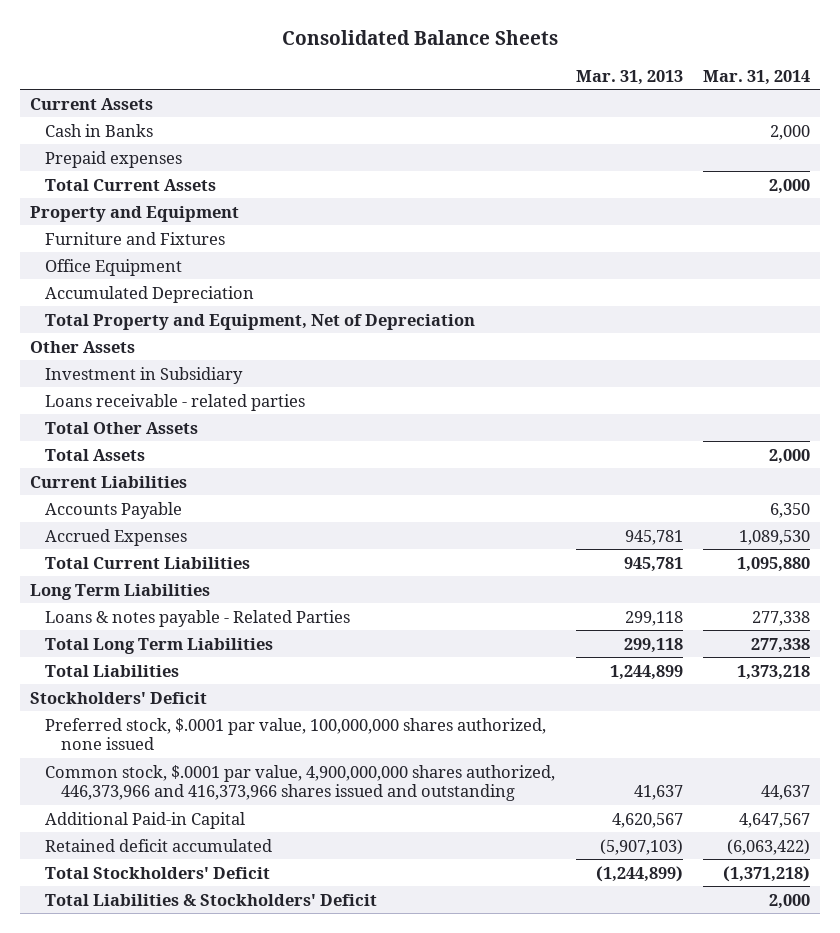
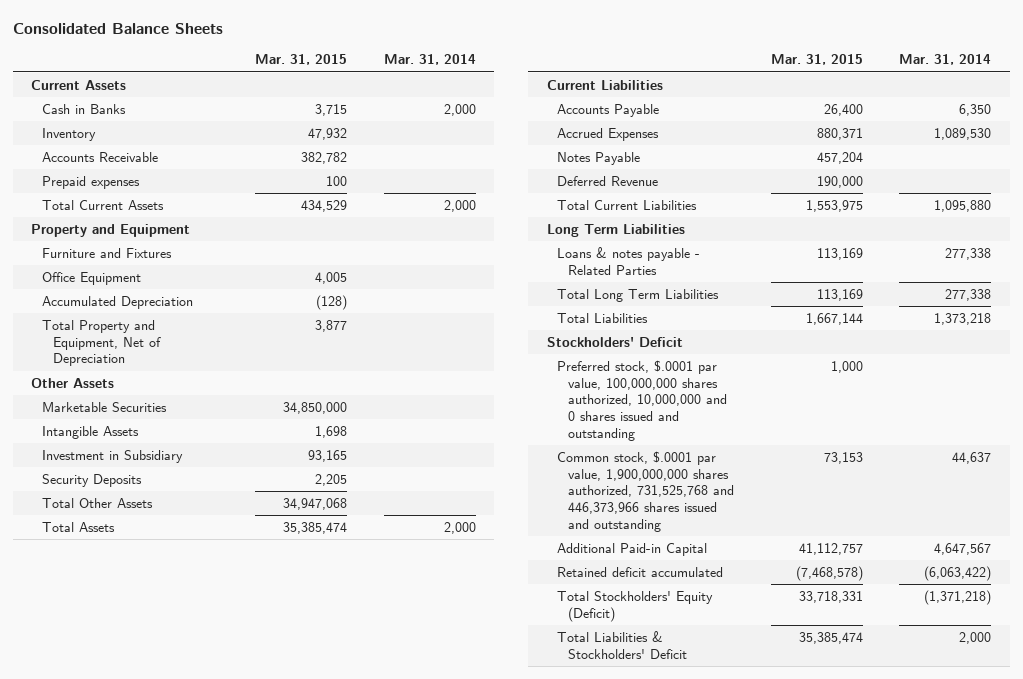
- | Mar. 31, 2013 | Mar. 31, 2014
+ | Mar. 31, 2015 | Mar. 31, 2014
+ Inventory | 47,932 |
+ Accounts Receivable | 382,782 |
+ Marketable Securities | 34,850,000 |
+ Intangible Assets | 1,698 |
- Loans receivable - related parties
+ Security Deposits | 2,205 |
+ Notes Payable | 457,204 |
+ Deferred Revenue | 190,000 |
- Preferred stock, $.0001 par value, 100,000,000 shares authorized, none issued
- Common stock, $.0001 par value, 4,900,000,000 shares authorized, 446,373,966 and 416,373,966 shares issued and outstanding | 41,637 | 44,637
+ Preferred stock, $.0001 par value, 100,000,000 shares authorized, 10,000,000 and 0 shares issued and outstanding | 1,000 |
+ Common stock, $.0001 par value, 1,900,000,000 shares authorized, 731,525,768 and 446,373,966 shares issued and outstanding | 73,153 | 44,637
- Total Stockholders' Deficit | (1,244,899) | (1,371,218)
+ Total Stockholders' Equity (Deficit) | 33,718,331 | (1,371,218)

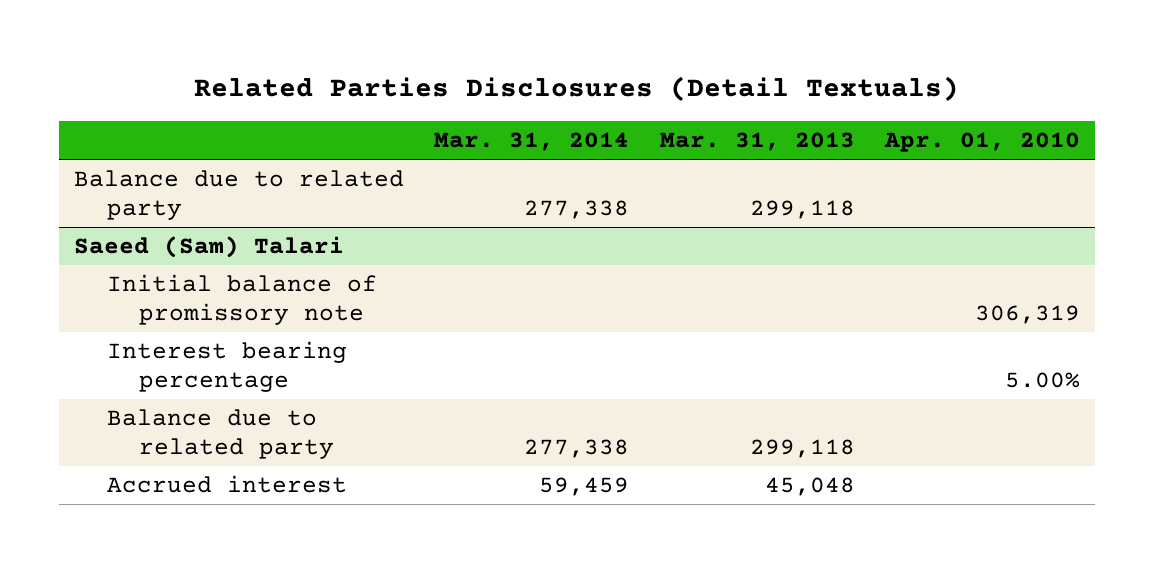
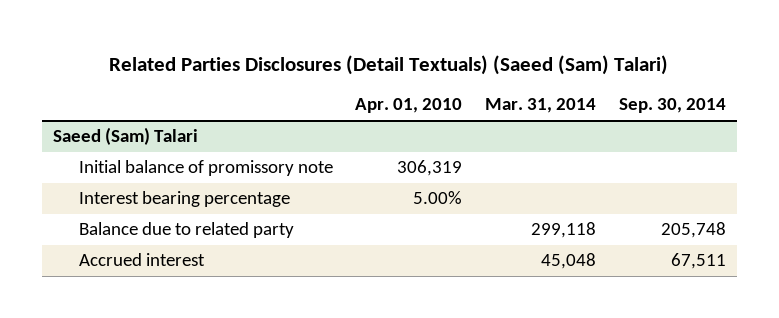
- Related Parties Disclosures (Detail Textuals)
+ Related Parties Disclosures (Detail Textuals) (Saeed (Sam) Talari)
- | Mar. 31, 2014 | Mar. 31, 2013 | Apr. 01, 2010
+ | Apr. 01, 2010 | Mar. 31, 2014 | Sep. 30, 2014
- Balance due to related party | 277,338 | 299,118 |
@ Saeed (Sam) Talari
- Balance due to related party | 277,338 | 299,118 |
- Accrued interest | 59,459 | 45,048 |
+ Balance due to related party | | 299,118 | 205,748
+ Accrued interest | | 45,048 | 67,511

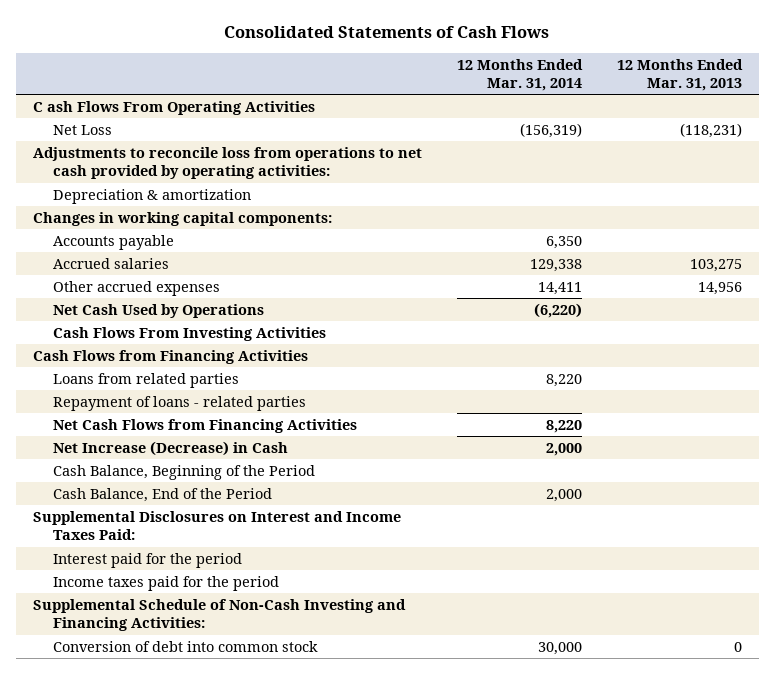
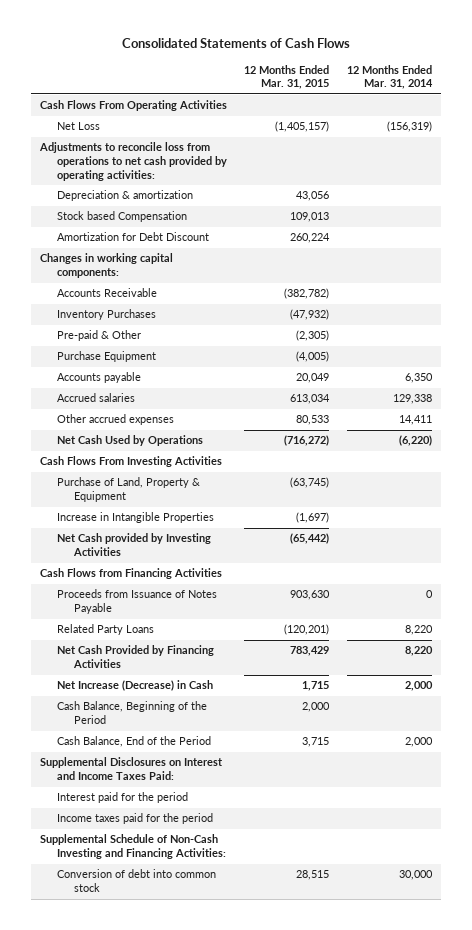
- | 12 Months Ended Mar. 31, 2014 | 12 Months Ended Mar. 31, 2013
+ | 12 Months Ended Mar. 31, 2015 | 12 Months Ended Mar. 31, 2014
- C ash Flows From Operating Activities
+ Cash Flows From Operating Activities
+ Stock based Compensation | 109,013 |
+ Amortization for Debt Discount | 260,224 |
+ Accounts Receivable | (382,782) |
+ Inventory Purchases | (47,932) |
+ Pre-paid & Other | (2,305) |
+ Purchase Equipment | (4,005) |
+ Purchase of Land, Property & Equipment | (63,745) |
+ Increase in Intangible Properties | (1,697) |
+ Net Cash provided by Investing Activities | (65,442) |
- Loans from related parties | 8,220 |
- Repayment of loans - related parties
- Net Cash Flows from Financing Activities | 8,220 |
+ Proceeds from Issuance of Notes Payable | 903,630 | 0
+ Related Party Loans | (120,201) | 8,220
+ Net Cash Provided by Financing Activities | 783,429 | 8,220

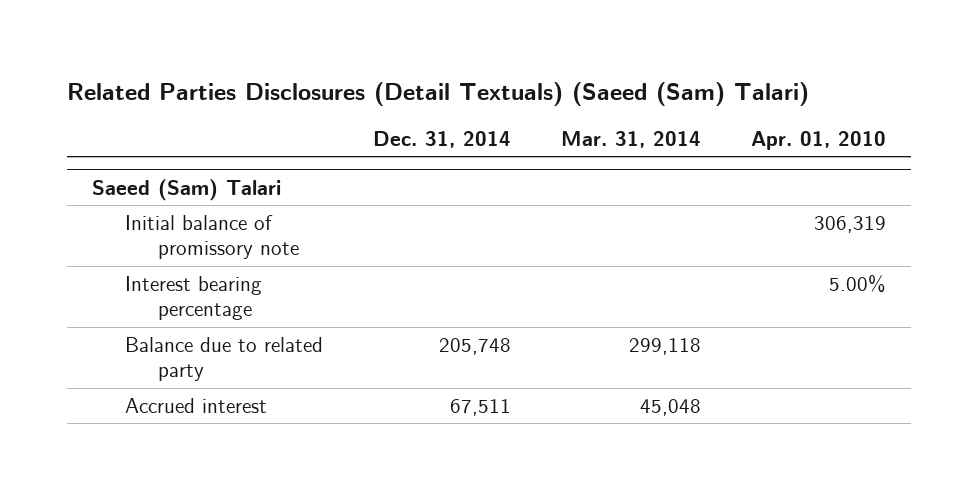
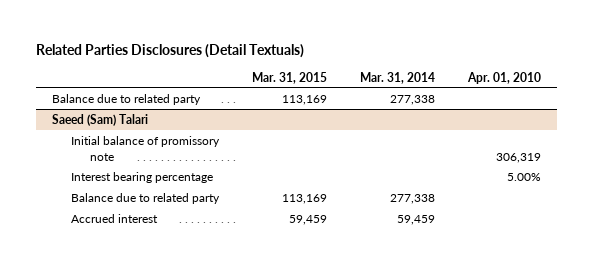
- Related Parties Disclosures (Detail Textuals) (Saeed (Sam) Talari)
+ Related Parties Disclosures (Detail Textuals)
- | Dec. 31, 2014 | Mar. 31, 2014 | Apr. 01, 2010
+ | Mar. 31, 2015 | Mar. 31, 2014 | Apr. 01, 2010
+ Balance due to related party | 113,169 | 277,338 |
@ Saeed (Sam) Talari
- Balance due to related party | 205,748 | 299,118 |
- Accrued interest | 67,511 | 45,048 |
+ Balance due to related party | 113,169 | 277,338 |
+ Accrued interest | 59,459 | 59,459 |

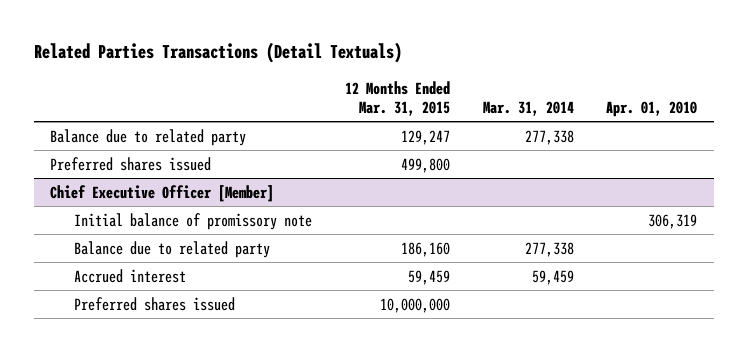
- Related Parties Disclosures (Detail Textuals)
+ Related Parties Transactions (Detail Textuals)
- | Mar. 31, 2015 | Mar. 31, 2014 | Apr. 01, 2010
+ | 12 Months Ended Mar. 31, 2015 | Mar. 31, 2014 | Apr. 01, 2010
- Saeed (Sam) Talari
+ Preferred shares issued | 499,800 | |
+ Chief Executive Officer [Member]
- Interest bearing percentage | | | 5.00%
+ Preferred shares issued | 10,000,000 | |

